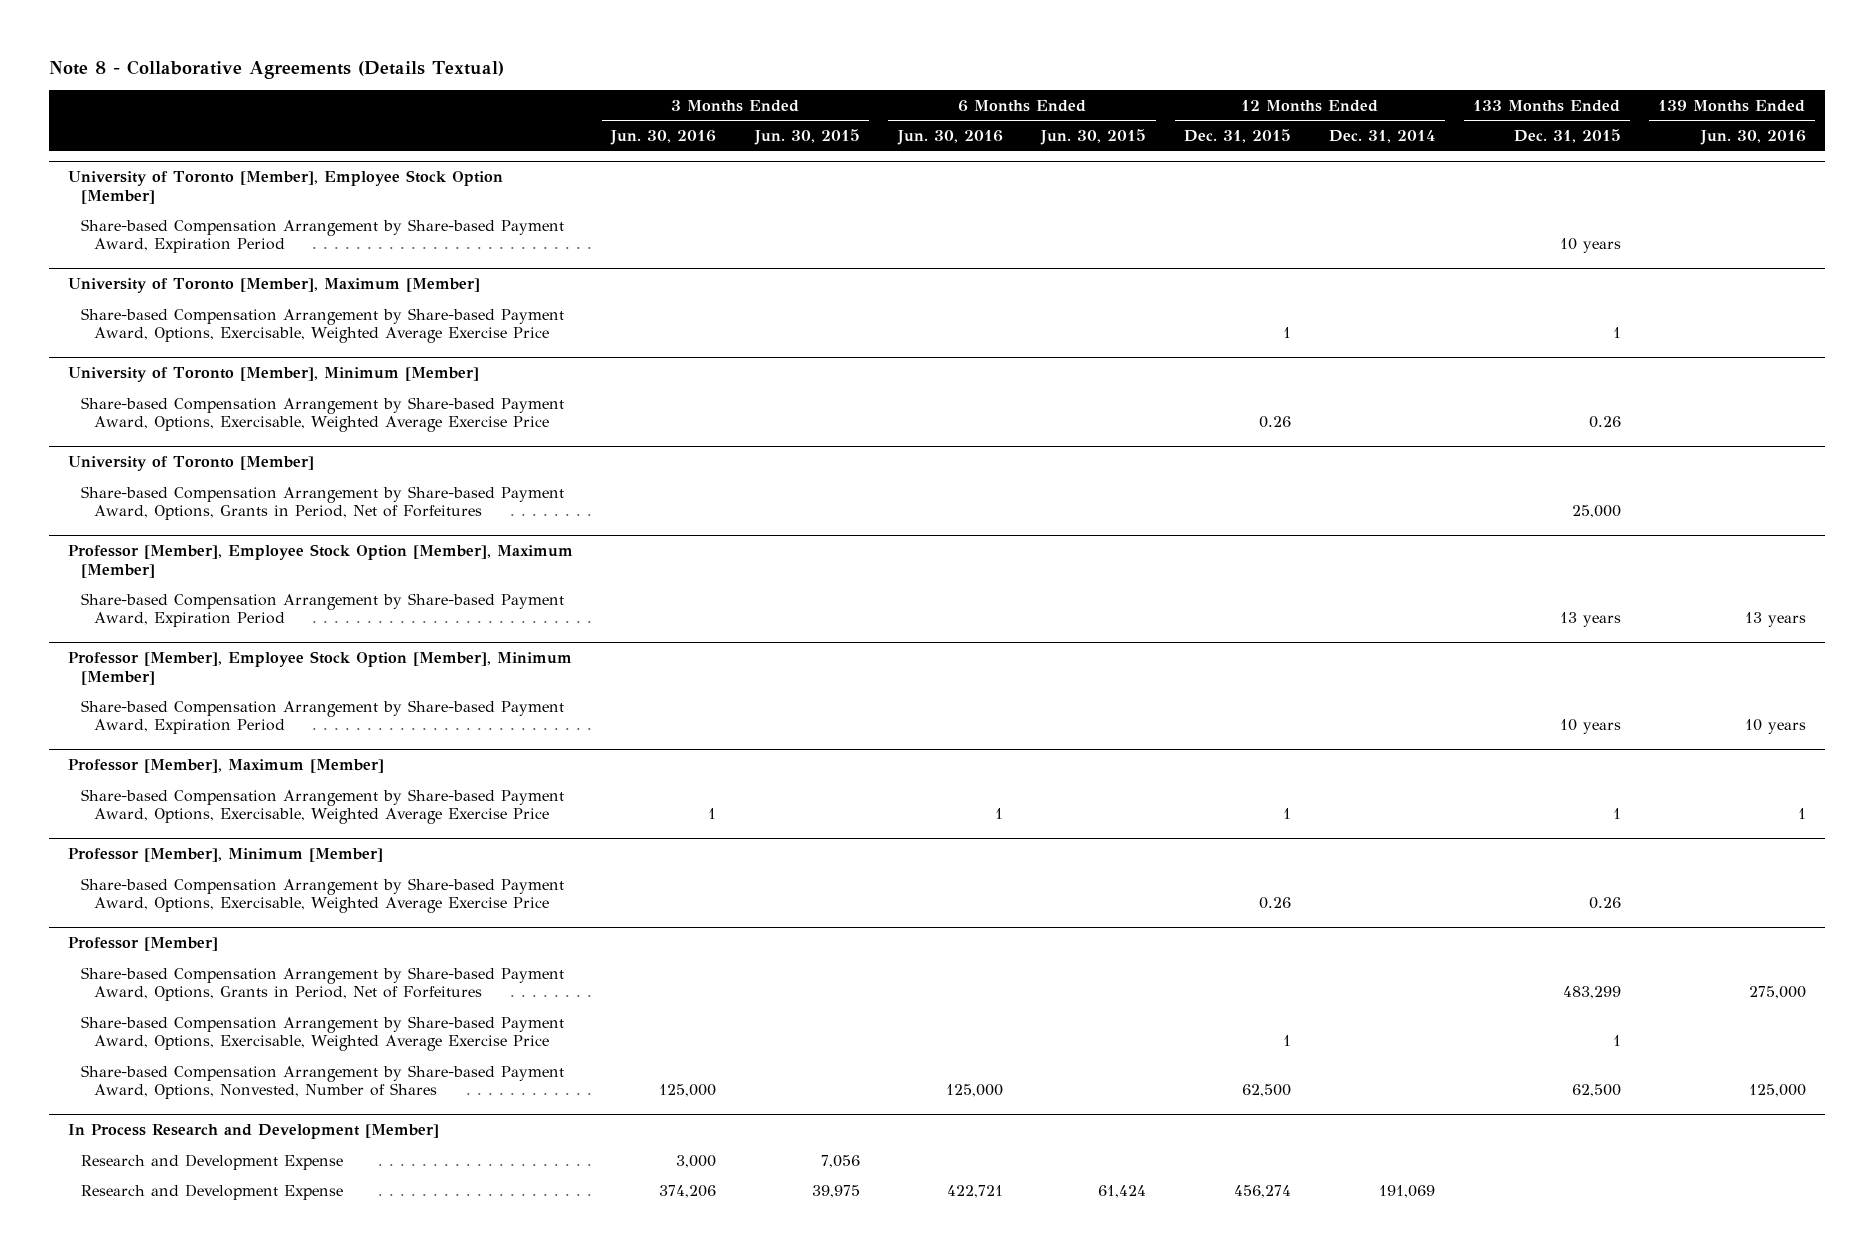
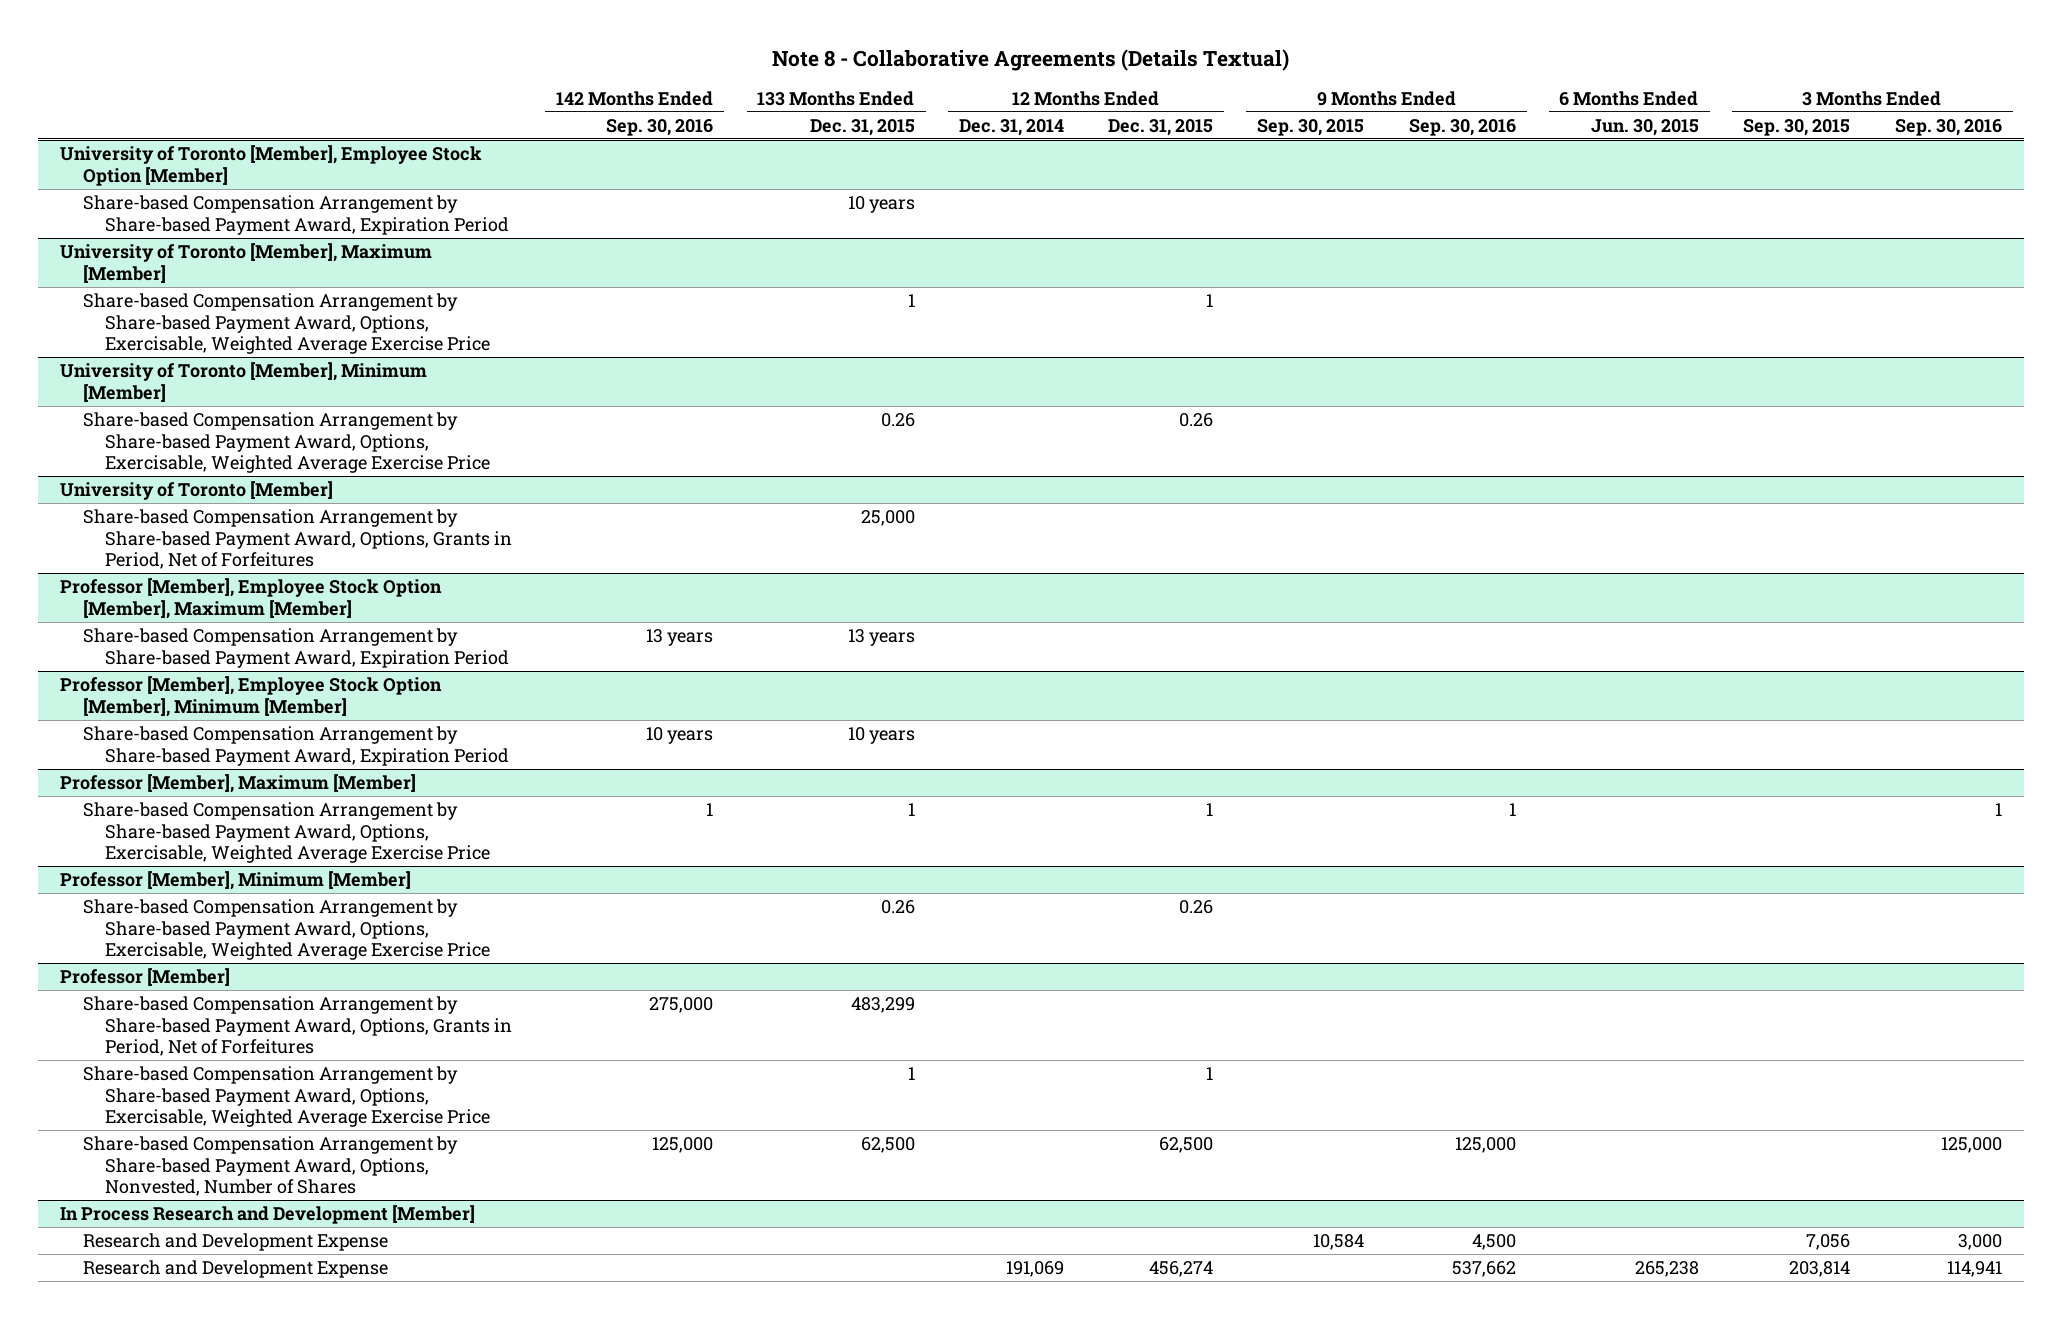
- | 3 Months Ended Jun. 30, 2016 | 3 Months Ended Jun. 30, 2015 | 6 Months Ended Jun. 30, 2016 | 6 Months Ended Jun. 30, 2015 | 12 Months Ended Dec. 31, 2015 | 12 Months Ended Dec. 31, 2014 | 133 Months Ended Dec. 31, 2015 | 139 Months Ended Jun. 30, 2016
+ | 142 Months Ended Sep. 30, 2016 | 133 Months Ended Dec. 31, 2015 | 12 Months Ended Dec. 31, 2014 | 12 Months Ended Dec. 31, 2015 | 9 Months Ended Sep. 30, 2015 | 9 Months Ended Sep. 30, 2016 | 6 Months Ended Jun. 30, 2015 | 3 Months Ended Sep. 30, 2015 | 3 Months Ended Sep. 30, 2016
@ In Process Research and Development [Member]
- Research and Development Expense | 374,206 | 39,975 | 422,721 | 61,424 | 456,274 | 191,069 | |
+ Research and Development Expense | | | 191,069 | 456,274 | | 537,662 | 265,238 | 203,814 | 114,941

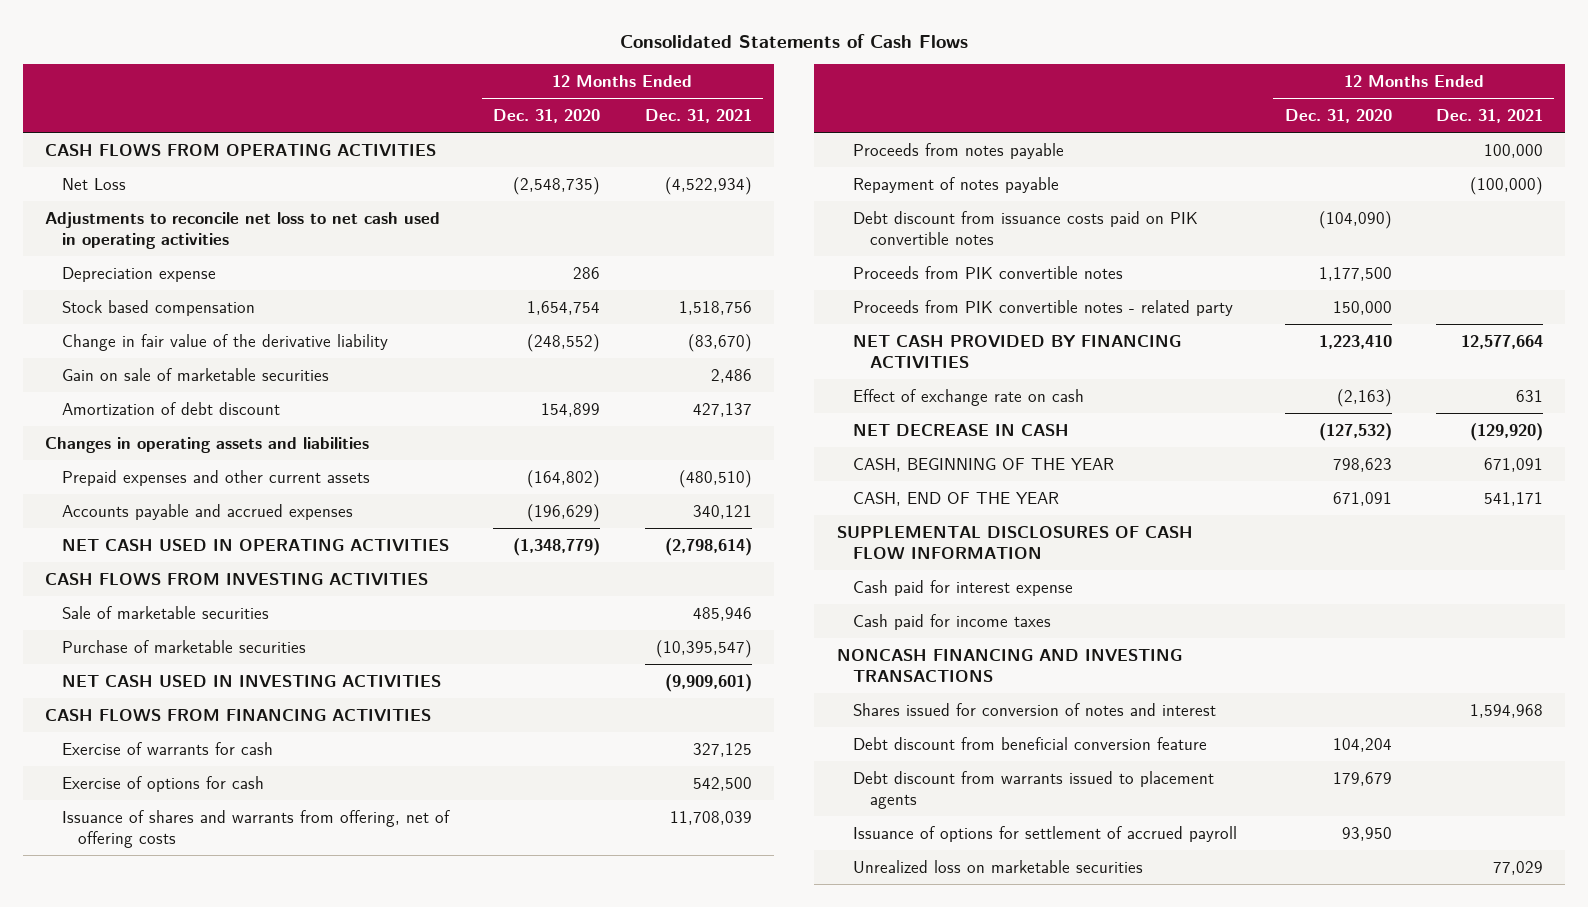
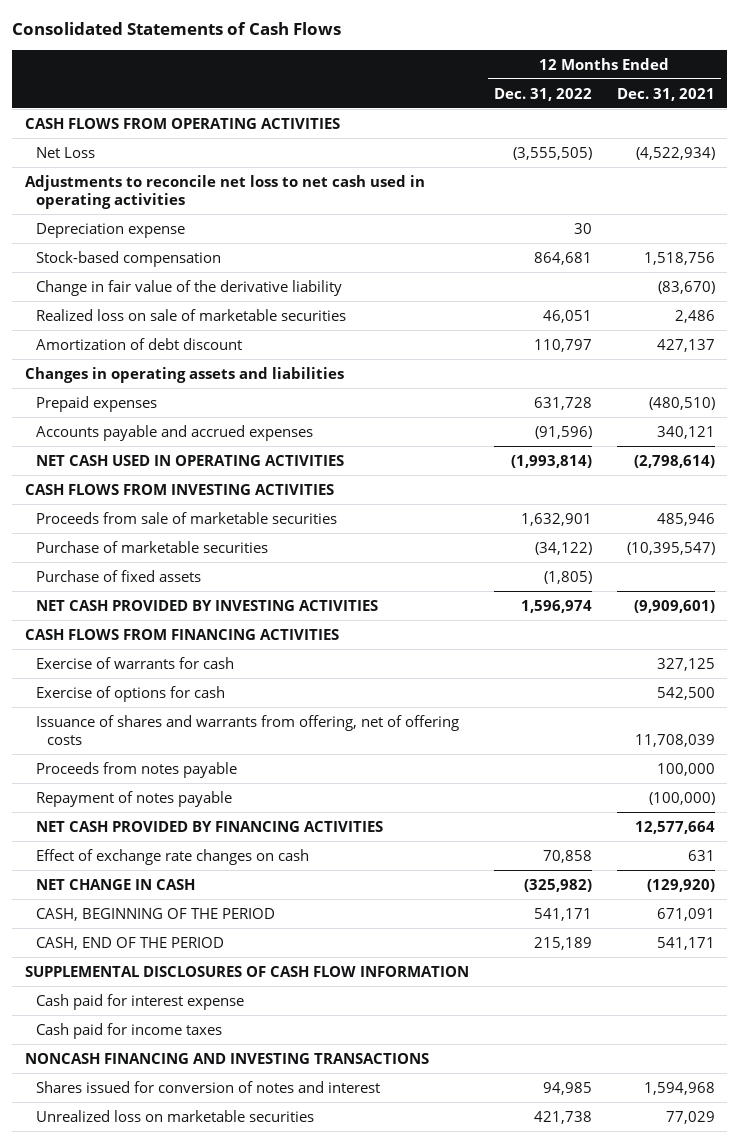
- | 12 Months Ended Dec. 31, 2020 | 12 Months Ended Dec. 31, 2021
+ | 12 Months Ended Dec. 31, 2022 | 12 Months Ended Dec. 31, 2021
- Stock based compensation | 1,654,754 | 1,518,756
+ Stock-based compensation | 864,681 | 1,518,756
- Gain on sale of marketable securities | | 2,486
+ Realized loss on sale of marketable securities | 46,051 | 2,486
- Prepaid expenses and other current assets | (164,802) | (480,510)
+ Prepaid expenses | 631,728 | (480,510)
- Sale of marketable securities | | 485,946
+ Proceeds from sale of marketable securities | 1,632,901 | 485,946
- NET CASH USED IN INVESTING ACTIVITIES | | (9,909,601)
+ Purchase of fixed assets | (1,805) |
+ NET CASH PROVIDED BY INVESTING ACTIVITIES | 1,596,974 | (9,909,601)
- Debt discount from issuance costs paid on PIK convertible notes | (104,090) |
- Proceeds from PIK convertible notes | 1,177,500 |
- Proceeds from PIK convertible notes - related party | 150,000 |
- Effect of exchange rate on cash | (2,163) | 631
- NET DECREASE IN CASH | (127,532) | (129,920)
- CASH, BEGINNING OF THE YEAR | 798,623 | 671,091
- CASH, END OF THE YEAR | 671,091 | 541,171
+ Effect of exchange rate changes on cash | 70,858 | 631
+ NET CHANGE IN CASH | (325,982) | (129,920)
+ CASH, BEGINNING OF THE PERIOD | 541,171 | 671,091
+ CASH, END OF THE PERIOD | 215,189 | 541,171
- Debt discount from beneficial conversion feature | 104,204 |
- Debt discount from warrants issued to placement agents | 179,679 |
- Issuance of options for settlement of accrued payroll | 93,950 |

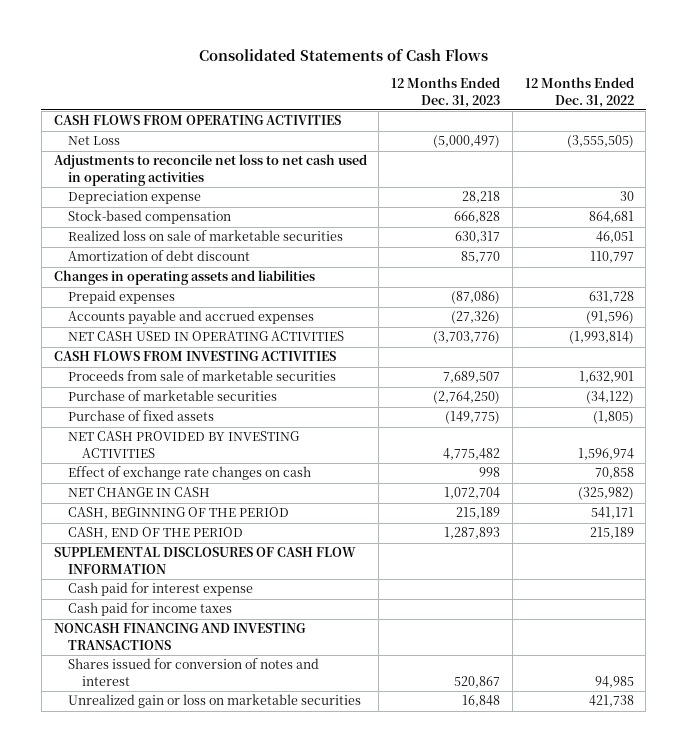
- | 12 Months Ended Dec. 31, 2022 | 12 Months Ended Dec. 31, 2021
+ | 12 Months Ended Dec. 31, 2023 | 12 Months Ended Dec. 31, 2022
- Change in fair value of the derivative liability | | (83,670)
- CASH FLOWS FROM FINANCING ACTIVITIES
- Exercise of warrants for cash | | 327,125
- Exercise of options for cash | | 542,500
- Issuance of shares and warrants from offering, net of offering costs | | 11,708,039
- Proceeds from notes payable | | 100,000
- Repayment of notes payable | | (100,000)
- NET CASH PROVIDED BY FINANCING ACTIVITIES | | 12,577,664
- Unrealized loss on marketable securities | 421,738 | 77,029
+ Unrealized gain or loss on marketable securities | 16,848 | 421,738

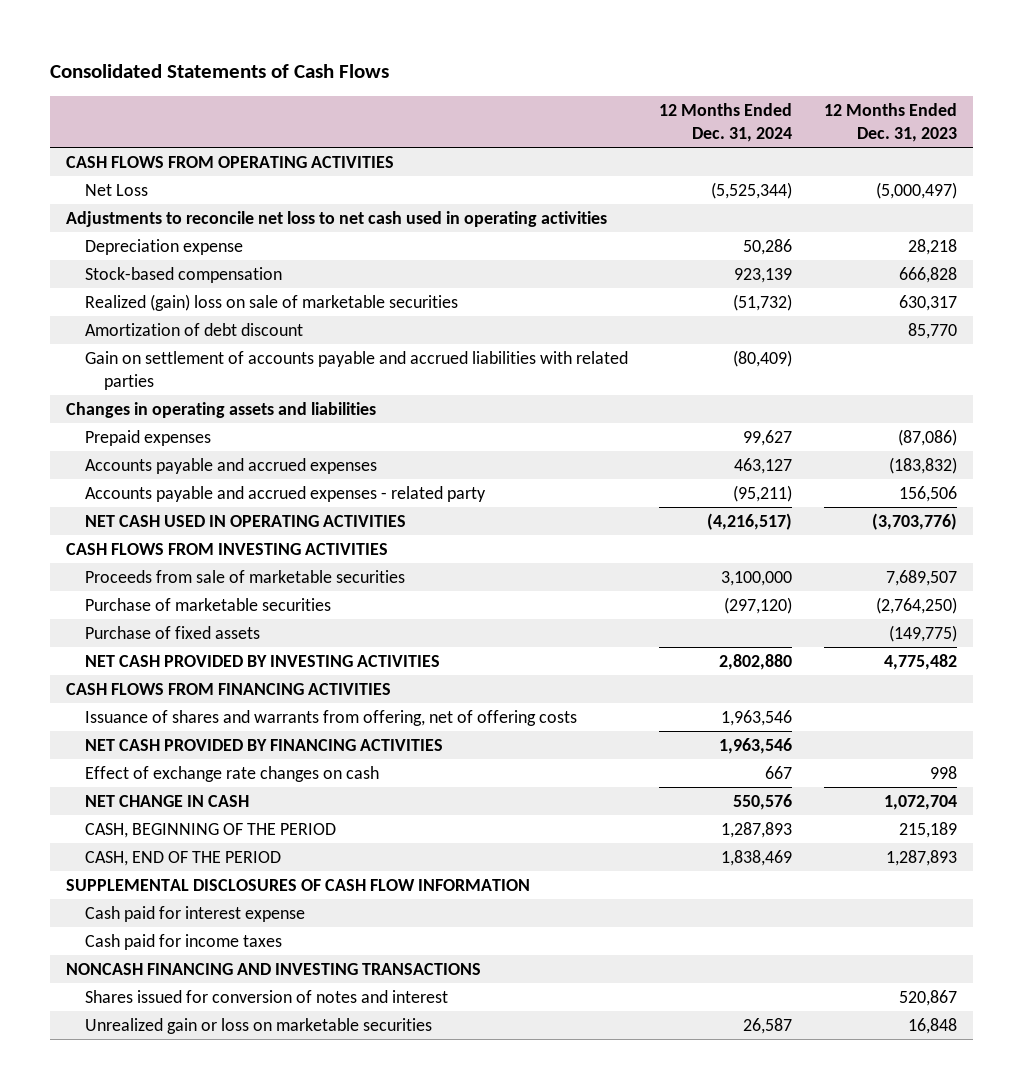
- | 12 Months Ended Dec. 31, 2023 | 12 Months Ended Dec. 31, 2022
+ | 12 Months Ended Dec. 31, 2024 | 12 Months Ended Dec. 31, 2023
- Realized loss on sale of marketable securities | 630,317 | 46,051
+ Realized (gain) loss on sale of marketable securities | (51,732) | 630,317
+ Gain on settlement of accounts payable and accrued liabilities with related parties | (80,409) |
- Accounts payable and accrued expenses | (27,326) | (91,596)
+ Accounts payable and accrued expenses | 463,127 | (183,832)
+ Accounts payable and accrued expenses - related party | (95,211) | 156,506
+ CASH FLOWS FROM FINANCING ACTIVITIES
+ Issuance of shares and warrants from offering, net of offering costs | 1,963,546 |
+ NET CASH PROVIDED BY FINANCING ACTIVITIES | 1,963,546 |

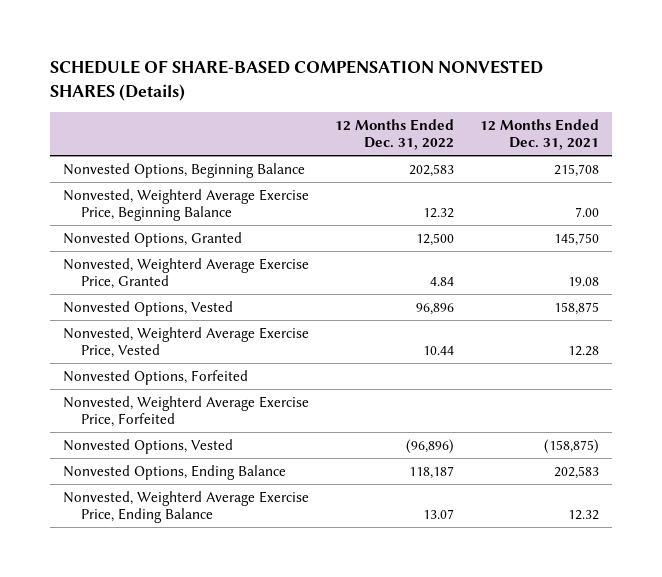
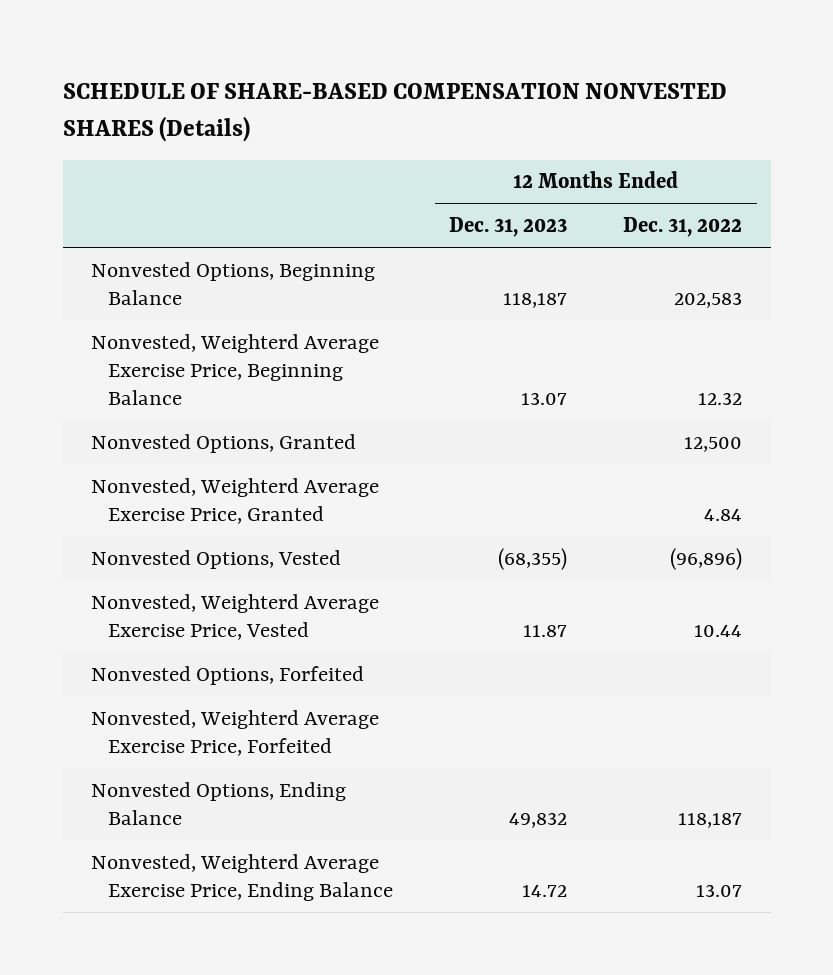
- | 12 Months Ended Dec. 31, 2022 | 12 Months Ended Dec. 31, 2021
+ | 12 Months Ended Dec. 31, 2023 | 12 Months Ended Dec. 31, 2022
- Nonvested Options, Vested | 96,896 | 158,875
moved up: Nonvested Options, Vested | (68,355) | (96,896)

